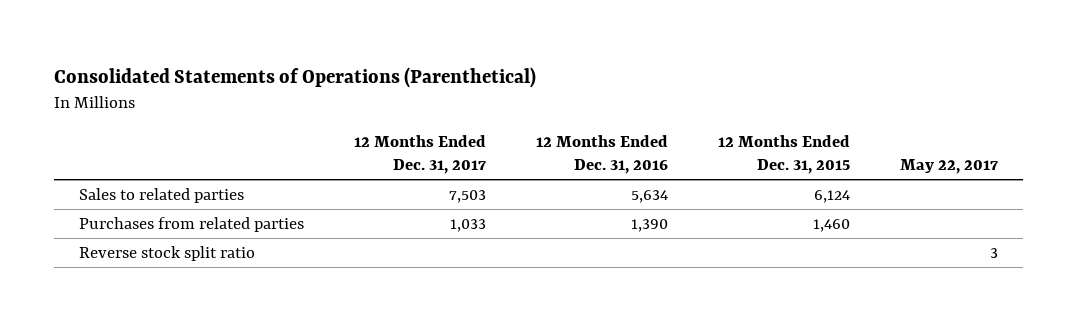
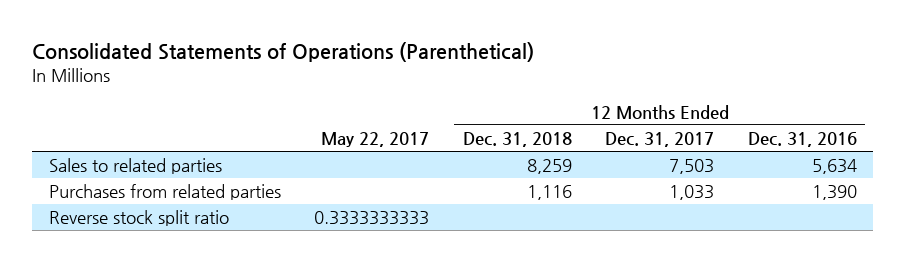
- | 12 Months Ended Dec. 31, 2017 | 12 Months Ended Dec. 31, 2016 | 12 Months Ended Dec. 31, 2015 | May 22, 2017
+ | May 22, 2017 | 12 Months Ended Dec. 31, 2018 | 12 Months Ended Dec. 31, 2017 | 12 Months Ended Dec. 31, 2016
- Reverse stock split ratio | | | | 3
+ Reverse stock split ratio | 0.3333333333 | | |

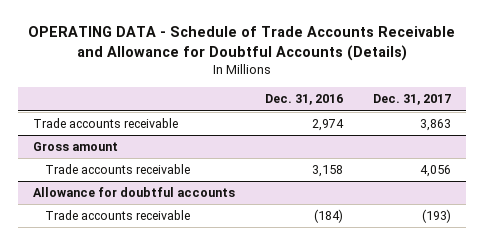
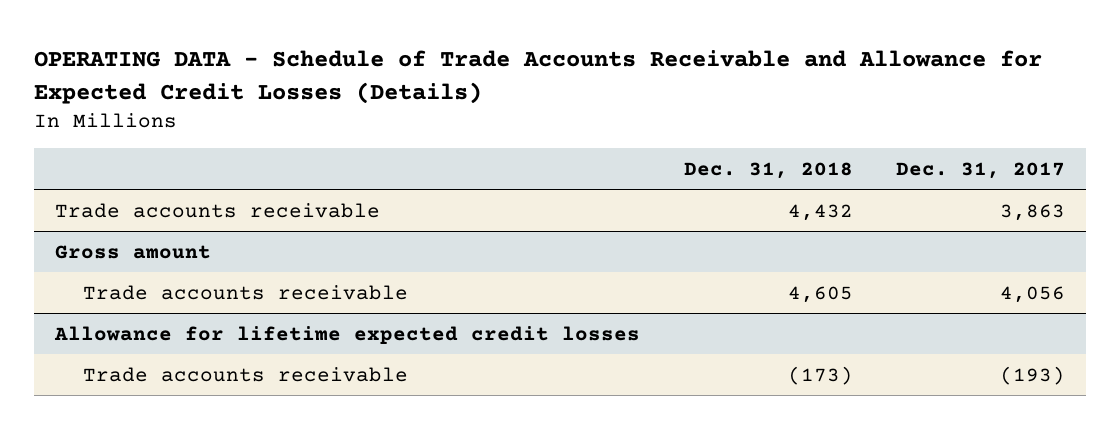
- OPERATING DATA - Schedule of Trade Accounts Receivable and Allowance for Doubtful Accounts (Details)
+ OPERATING DATA - Schedule of Trade Accounts Receivable and Allowance for Expected Credit Losses (Details)
- | Dec. 31, 2016 | Dec. 31, 2017
+ | Dec. 31, 2018 | Dec. 31, 2017
- Allowance for doubtful accounts
+ Allowance for lifetime expected credit losses

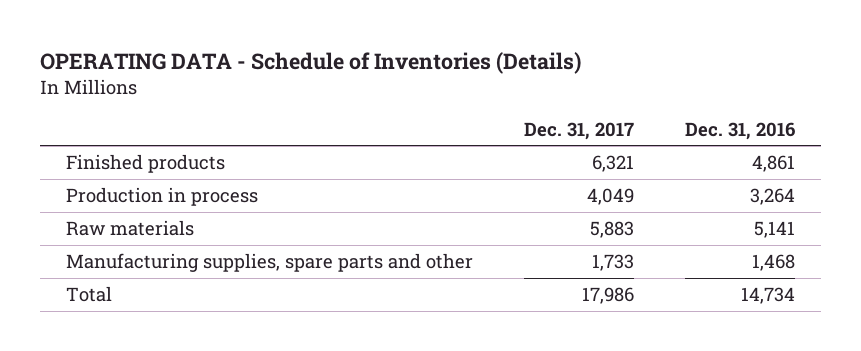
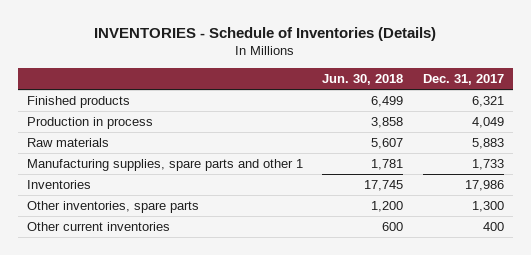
- OPERATING DATA - Schedule of Inventories (Details)
+ INVENTORIES - Schedule of Inventories (Details)
- | Dec. 31, 2017 | Dec. 31, 2016
+ | Jun. 30, 2018 | Dec. 31, 2017
- Manufacturing supplies, spare parts and other | 1,733 | 1,468
- Total | 17,986 | 14,734
+ Manufacturing supplies, spare parts and other 1 | 1,781 | 1,733
+ Inventories | 17,745 | 17,986
+ Other inventories, spare parts | 1,200 | 1,300
+ Other current inventories | 600 | 400

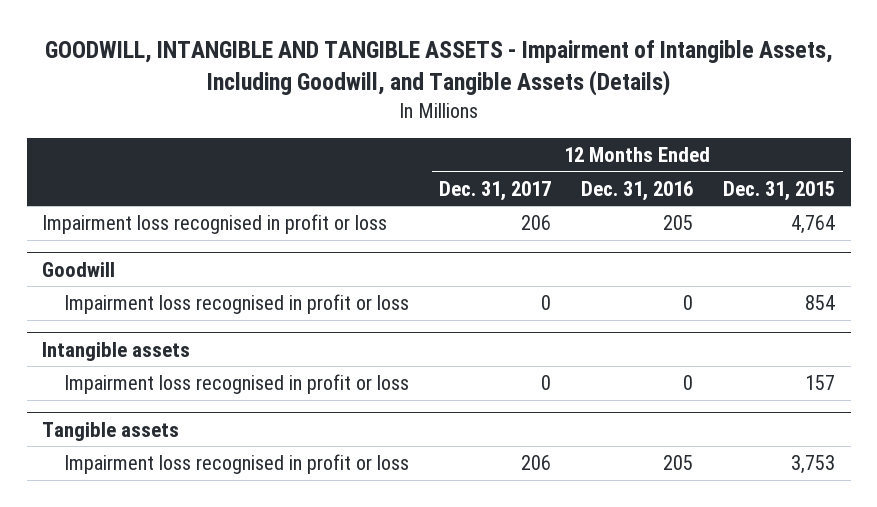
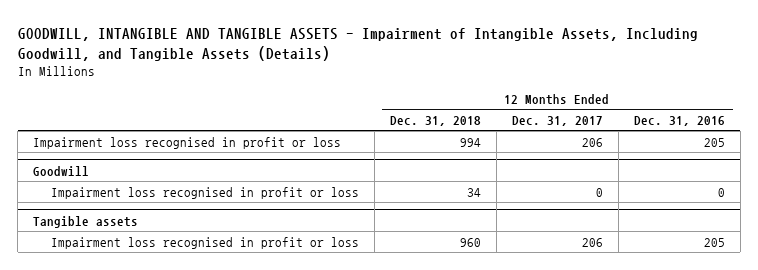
- | 12 Months Ended Dec. 31, 2017 | 12 Months Ended Dec. 31, 2016 | 12 Months Ended Dec. 31, 2015
+ | 12 Months Ended Dec. 31, 2018 | 12 Months Ended Dec. 31, 2017 | 12 Months Ended Dec. 31, 2016
- Intangible assets
- Impairment loss recognised in profit or loss | 0 | 0 | 157

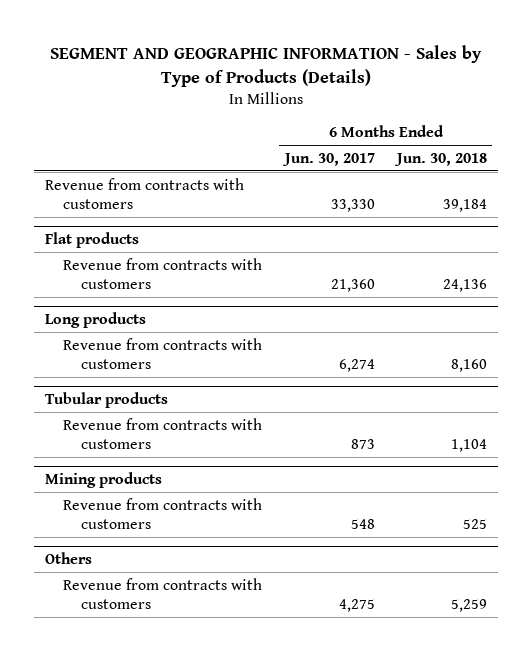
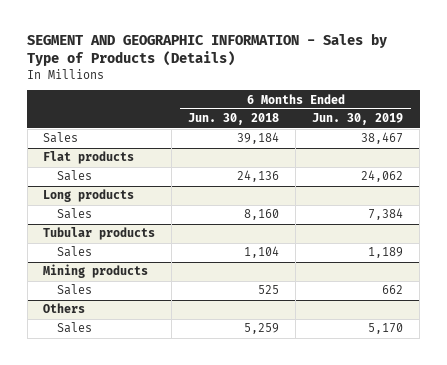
- | 6 Months Ended Jun. 30, 2017 | 6 Months Ended Jun. 30, 2018
+ | 6 Months Ended Jun. 30, 2018 | 6 Months Ended Jun. 30, 2019
- Revenue from contracts with customers | 33,330 | 39,184
+ Sales | 39,184 | 38,467
@ Flat products
- Revenue from contracts with customers | 21,360 | 24,136
+ Sales | 24,136 | 24,062
@ Long products
- Revenue from contracts with customers | 6,274 | 8,160
+ Sales | 8,160 | 7,384
@ Tubular products
- Revenue from contracts with customers | 873 | 1,104
+ Sales | 1,104 | 1,189
@ Mining products
- Revenue from contracts with customers | 548 | 525
+ Sales | 525 | 662
@ Others
- Revenue from contracts with customers | 4,275 | 5,259
+ Sales | 5,259 | 5,170

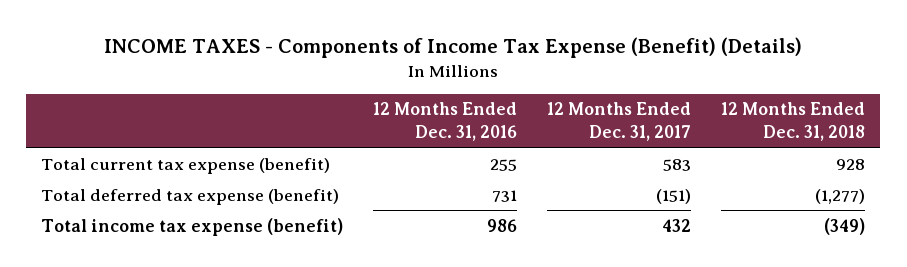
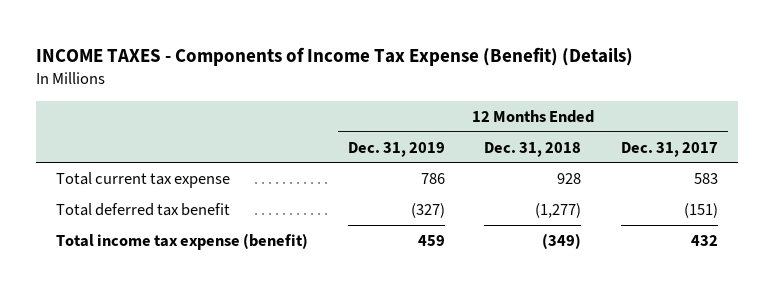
- | 12 Months Ended Dec. 31, 2016 | 12 Months Ended Dec. 31, 2017 | 12 Months Ended Dec. 31, 2018
+ | 12 Months Ended Dec. 31, 2019 | 12 Months Ended Dec. 31, 2018 | 12 Months Ended Dec. 31, 2017
- Total current tax expense (benefit) | 255 | 583 | 928
- Total deferred tax expense (benefit) | 731 | (151) | (1,277)
+ Total current tax expense | 786 | 928 | 583
+ Total deferred tax benefit | (327) | (1,277) | (151)

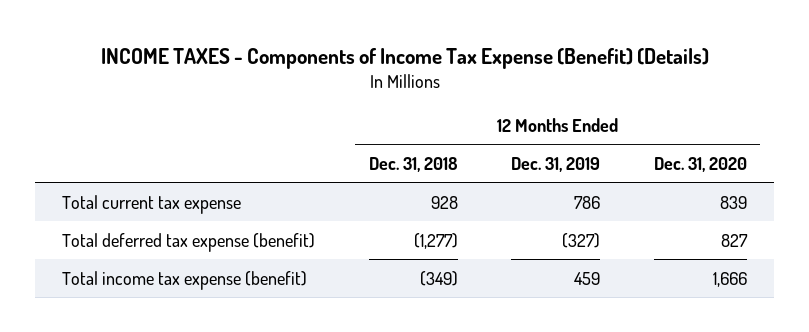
- | 12 Months Ended Dec. 31, 2019 | 12 Months Ended Dec. 31, 2018 | 12 Months Ended Dec. 31, 2017
+ | 12 Months Ended Dec. 31, 2018 | 12 Months Ended Dec. 31, 2019 | 12 Months Ended Dec. 31, 2020
- Total deferred tax benefit | (327) | (1,277) | (151)
+ Total deferred tax expense (benefit) | (1,277) | (327) | 827

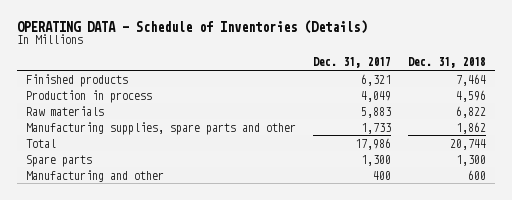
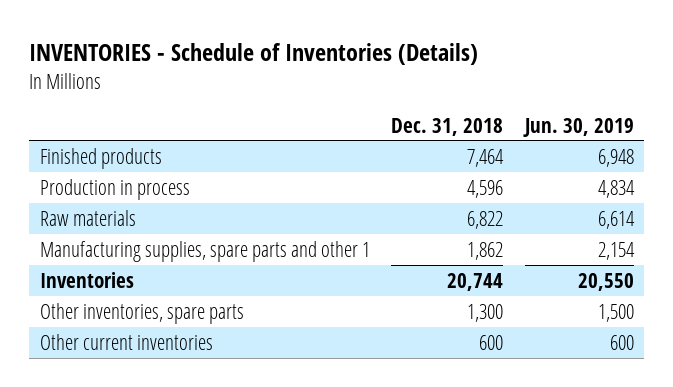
- OPERATING DATA - Schedule of Inventories (Details)
+ INVENTORIES - Schedule of Inventories (Details)
- | Dec. 31, 2017 | Dec. 31, 2018
+ | Dec. 31, 2018 | Jun. 30, 2019
- Manufacturing supplies, spare parts and other | 1,733 | 1,862
- Total | 17,986 | 20,744
- Spare parts | 1,300 | 1,300
- Manufacturing and other | 400 | 600
+ Manufacturing supplies, spare parts and other 1 | 1,862 | 2,154
+ Inventories | 20,744 | 20,550
+ Other inventories, spare parts | 1,300 | 1,500
+ Other current inventories | 600 | 600

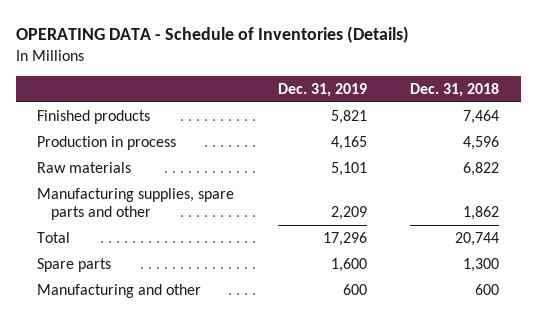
- INVENTORIES - Schedule of Inventories (Details)
+ OPERATING DATA - Schedule of Inventories (Details)
- | Dec. 31, 2018 | Jun. 30, 2019
+ | Dec. 31, 2019 | Dec. 31, 2018
- Manufacturing supplies, spare parts and other 1 | 1,862 | 2,154
- Inventories | 20,744 | 20,550
- Other inventories, spare parts | 1,300 | 1,500
- Other current inventories | 600 | 600
+ Manufacturing supplies, spare parts and other | 2,209 | 1,862
+ Total | 17,296 | 20,744
+ Spare parts | 1,600 | 1,300
+ Manufacturing and other | 600 | 600

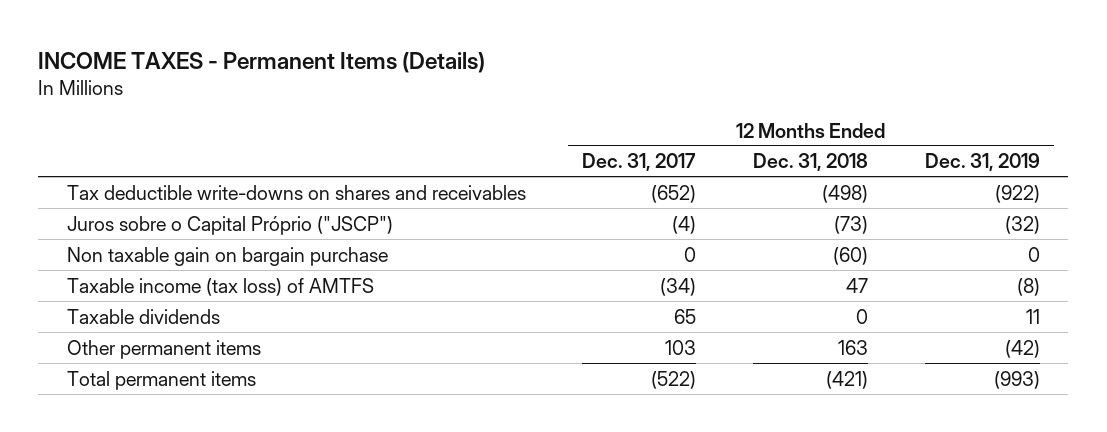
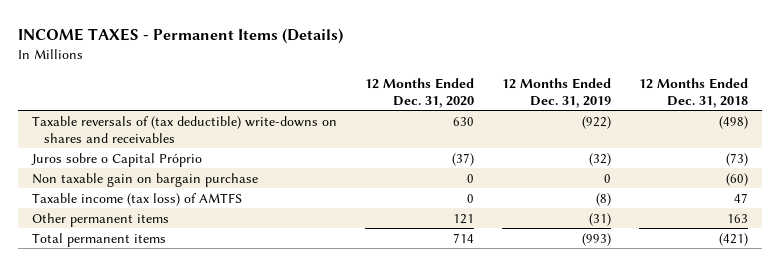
- | 12 Months Ended Dec. 31, 2017 | 12 Months Ended Dec. 31, 2018 | 12 Months Ended Dec. 31, 2019
+ | 12 Months Ended Dec. 31, 2020 | 12 Months Ended Dec. 31, 2019 | 12 Months Ended Dec. 31, 2018
- Tax deductible write-downs on shares and receivables | (652) | (498) | (922)
- Juros sobre o Capital Próprio ("JSCP") | (4) | (73) | (32)
+ Taxable reversals of (tax deductible) write-downs on shares and receivables | 630 | (922) | (498)
+ Juros sobre o Capital Próprio | (37) | (32) | (73)
- Taxable dividends | 65 | 0 | 11
- Other permanent items | 103 | 163 | (42)
+ Other permanent items | 121 | (31) | 163

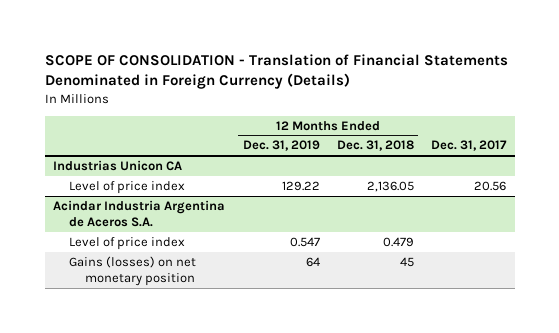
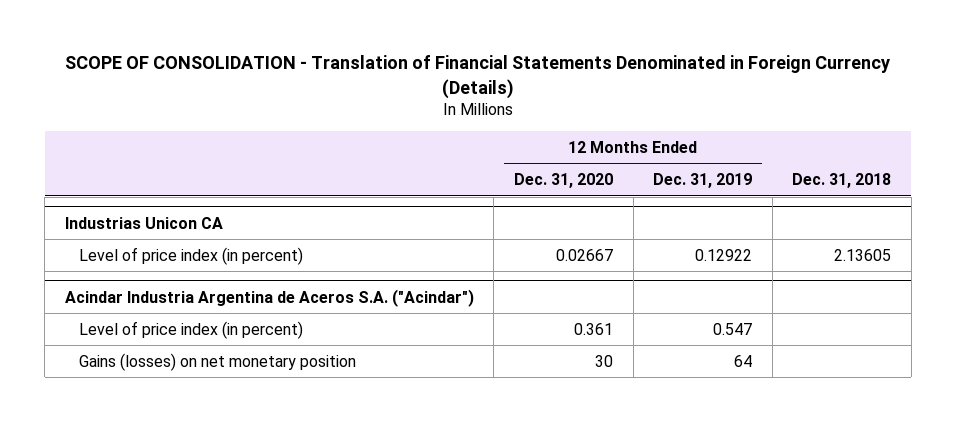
- | 12 Months Ended Dec. 31, 2019 | 12 Months Ended Dec. 31, 2018 | Dec. 31, 2017
+ | 12 Months Ended Dec. 31, 2020 | 12 Months Ended Dec. 31, 2019 | Dec. 31, 2018
@ Industrias Unicon CA
- Level of price index | 129.22 | 2,136.05 | 20.56
- Acindar Industria Argentina de Aceros S.A.
- Level of price index | 0.547 | 0.479 |
@ Industrias Unicon CA
+ Level of price index (in percent) | 0.02667 | 0.12922 | 2.13605
+ Acindar Industria Argentina de Aceros S.A. ("Acindar")
+ Level of price index (in percent) | 0.361 | 0.547 |

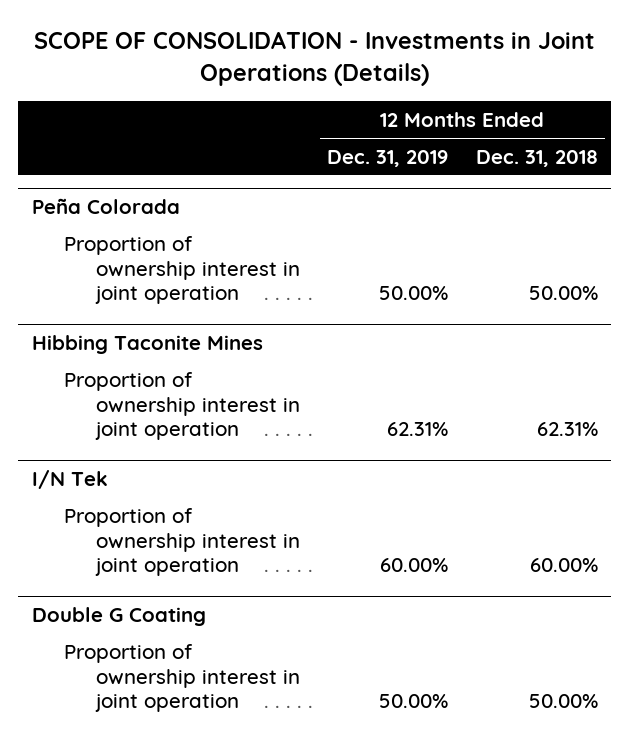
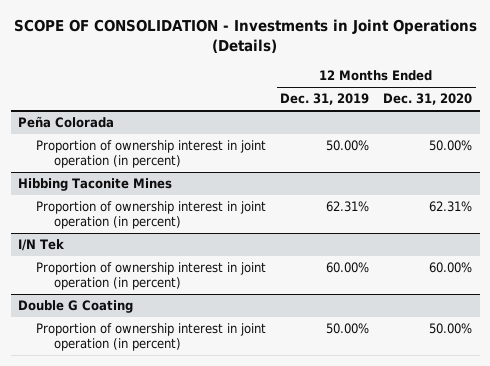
- | 12 Months Ended Dec. 31, 2019 | 12 Months Ended Dec. 31, 2018
+ | 12 Months Ended Dec. 31, 2019 | 12 Months Ended Dec. 31, 2020
@ Peña Colorada
- Proportion of ownership interest in joint operation | 50.00% | 50.00%
+ Proportion of ownership interest in joint operation (in percent) | 50.00% | 50.00%
@ Hibbing Taconite Mines
- Proportion of ownership interest in joint operation | 62.31% | 62.31%
+ Proportion of ownership interest in joint operation (in percent) | 62.31% | 62.31%
@ I/N Tek
- Proportion of ownership interest in joint operation | 60.00% | 60.00%
+ Proportion of ownership interest in joint operation (in percent) | 60.00% | 60.00%
@ Double G Coating
- Proportion of ownership interest in joint operation | 50.00% | 50.00%
+ Proportion of ownership interest in joint operation (in percent) | 50.00% | 50.00%

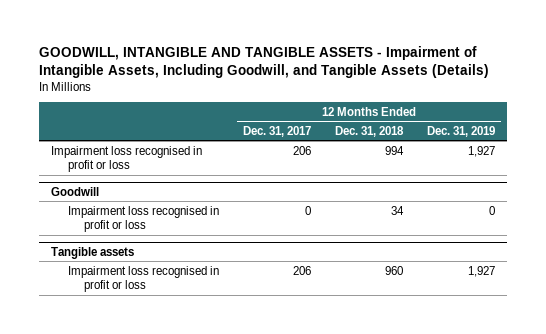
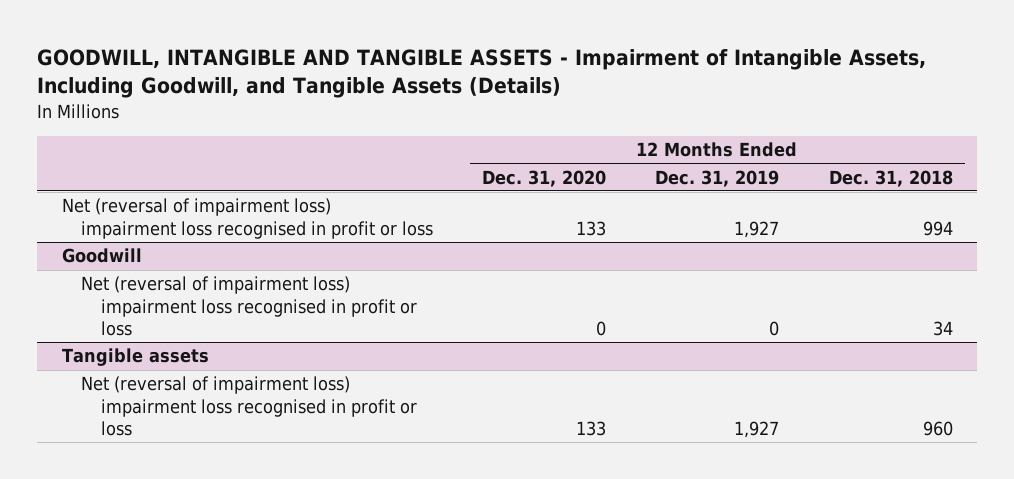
- | 12 Months Ended Dec. 31, 2017 | 12 Months Ended Dec. 31, 2018 | 12 Months Ended Dec. 31, 2019
+ | 12 Months Ended Dec. 31, 2020 | 12 Months Ended Dec. 31, 2019 | 12 Months Ended Dec. 31, 2018
- Impairment loss recognised in profit or loss | 206 | 994 | 1,927
+ Net (reversal of impairment loss) impairment loss recognised in profit or loss | 133 | 1,927 | 994
@ Goodwill
- Impairment loss recognised in profit or loss | 0 | 34 | 0
+ Net (reversal of impairment loss) impairment loss recognised in profit or loss | 0 | 0 | 34
@ Tangible assets
- Impairment loss recognised in profit or loss | 206 | 960 | 1,927
+ Net (reversal of impairment loss) impairment loss recognised in profit or loss | 133 | 1,927 | 960

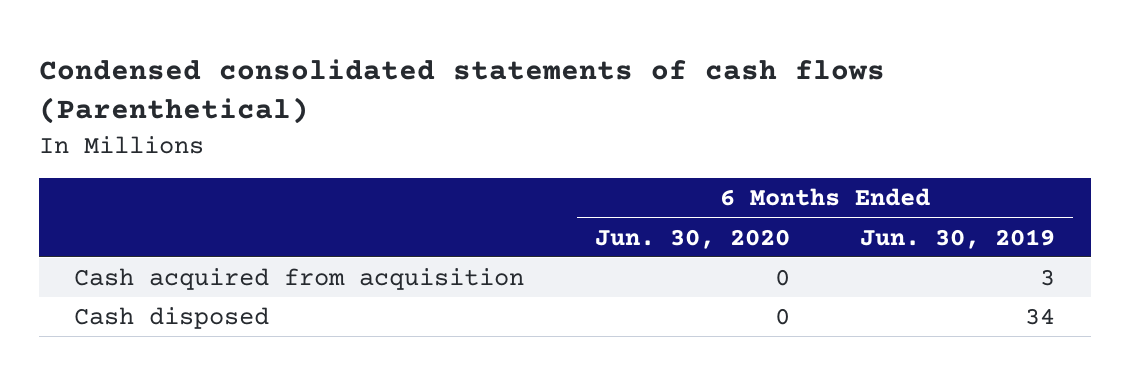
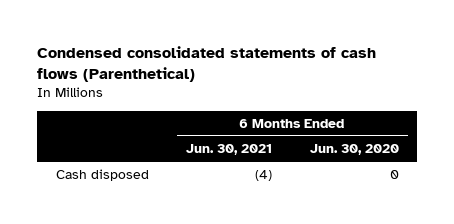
- | 6 Months Ended Jun. 30, 2020 | 6 Months Ended Jun. 30, 2019
+ | 6 Months Ended Jun. 30, 2021 | 6 Months Ended Jun. 30, 2020
- Cash acquired from acquisition | 0 | 3

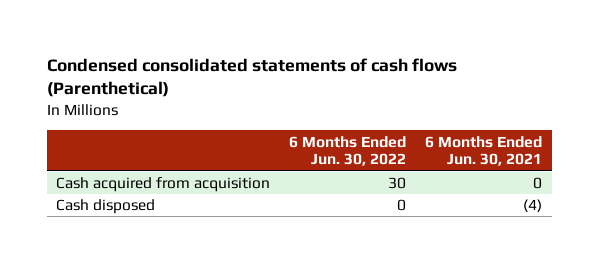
- | 6 Months Ended Jun. 30, 2021 | 6 Months Ended Jun. 30, 2020
+ | 6 Months Ended Jun. 30, 2022 | 6 Months Ended Jun. 30, 2021
+ Cash acquired from acquisition | 30 | 0

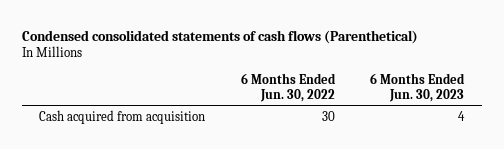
- | 6 Months Ended Jun. 30, 2022 | 6 Months Ended Jun. 30, 2021
+ | 6 Months Ended Jun. 30, 2022 | 6 Months Ended Jun. 30, 2023
- Cash disposed | 0 | (4)

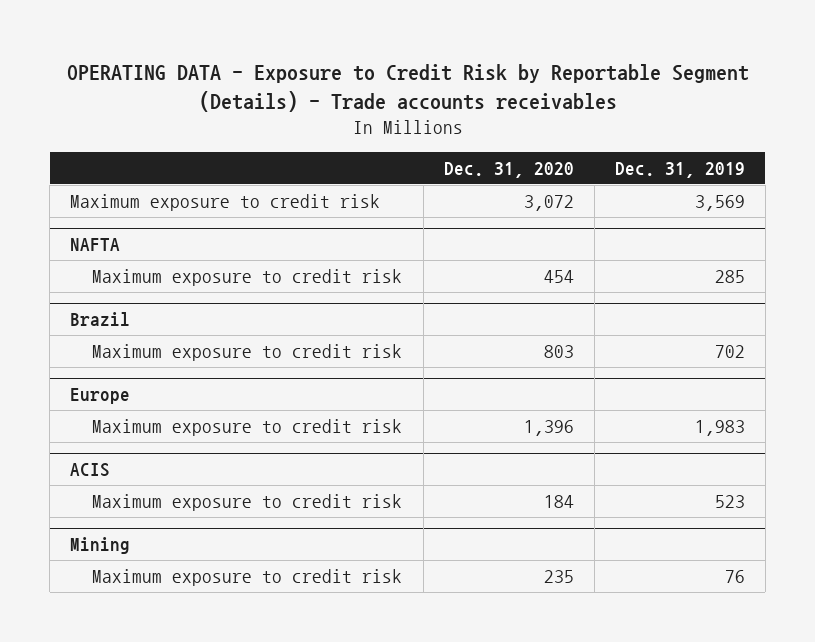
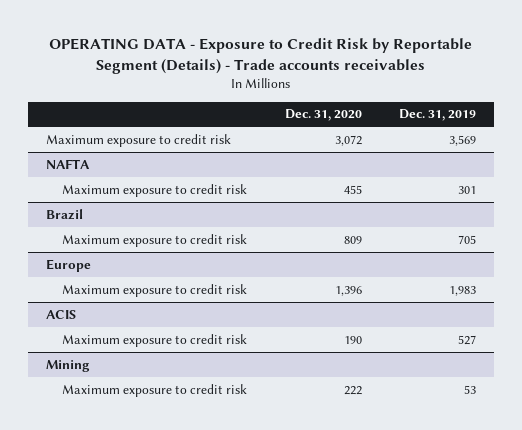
@ NAFTA
- Maximum exposure to credit risk | 454 | 285
+ Maximum exposure to credit risk | 455 | 301
@ Brazil
- Maximum exposure to credit risk | 803 | 702
+ Maximum exposure to credit risk | 809 | 705
@ ACIS
- Maximum exposure to credit risk | 184 | 523
+ Maximum exposure to credit risk | 190 | 527
@ Mining
- Maximum exposure to credit risk | 235 | 76
+ Maximum exposure to credit risk | 222 | 53

